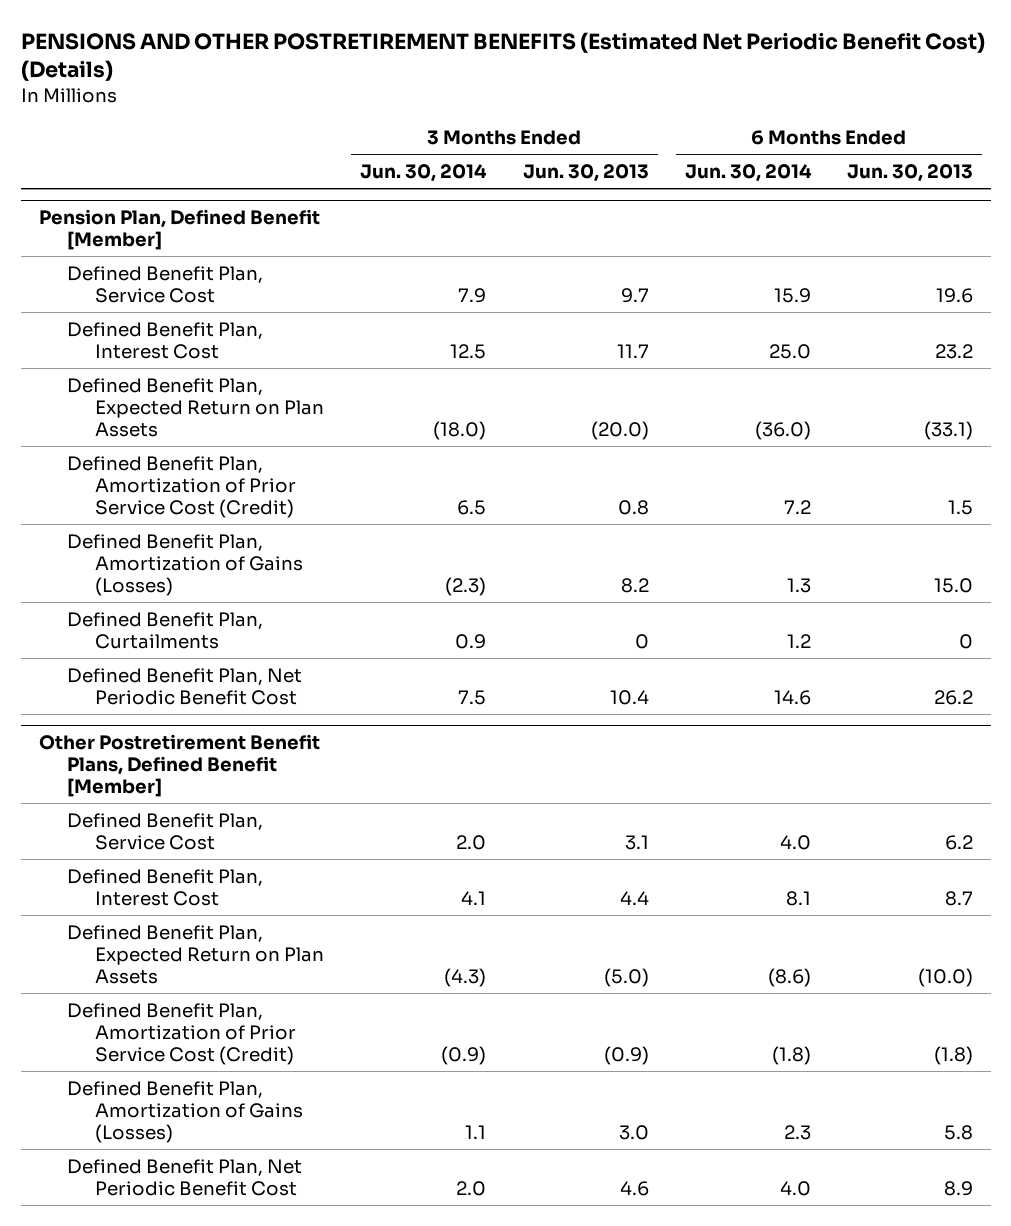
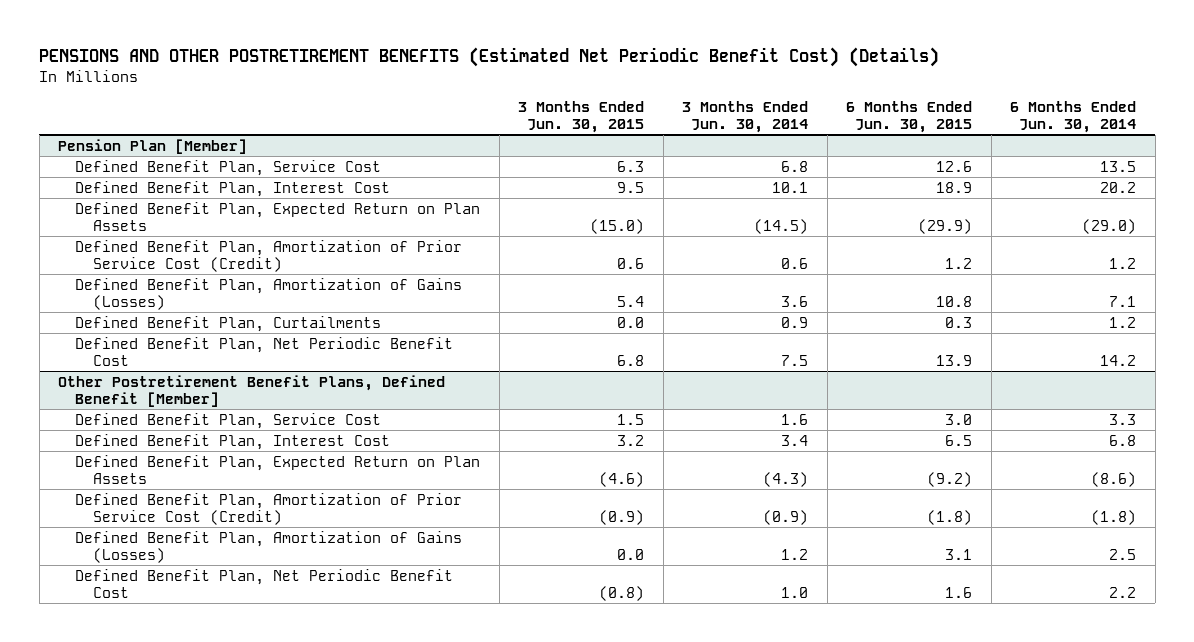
- | 3 Months Ended Jun. 30, 2014 | 3 Months Ended Jun. 30, 2013 | 6 Months Ended Jun. 30, 2014 | 6 Months Ended Jun. 30, 2013
+ | 3 Months Ended Jun. 30, 2015 | 3 Months Ended Jun. 30, 2014 | 6 Months Ended Jun. 30, 2015 | 6 Months Ended Jun. 30, 2014
- Pension Plan, Defined Benefit [Member]
- Defined Benefit Plan, Service Cost | 7.9 | 9.7 | 15.9 | 19.6
- Defined Benefit Plan, Interest Cost | 12.5 | 11.7 | 25.0 | 23.2
- Defined Benefit Plan, Expected Return on Plan Assets | (18.0) | (20.0) | (36.0) | (33.1)
- Defined Benefit Plan, Amortization of Prior Service Cost (Credit) | 6.5 | 0.8 | 7.2 | 1.5
- Defined Benefit Plan, Amortization of Gains (Losses) | (2.3) | 8.2 | 1.3 | 15.0
+ Pension Plan [Member]
+ Defined Benefit Plan, Service Cost | 6.3 | 6.8 | 12.6 | 13.5
+ Defined Benefit Plan, Interest Cost | 9.5 | 10.1 | 18.9 | 20.2
+ Defined Benefit Plan, Expected Return on Plan Assets | (15.0) | (14.5) | (29.9) | (29.0)
+ Defined Benefit Plan, Amortization of Prior Service Cost (Credit) | 0.6 | 0.6 | 1.2 | 1.2
+ Defined Benefit Plan, Amortization of Gains (Losses) | 5.4 | 3.6 | 10.8 | 7.1
- Defined Benefit Plan, Net Periodic Benefit Cost | 7.5 | 10.4 | 14.6 | 26.2
+ Defined Benefit Plan, Net Periodic Benefit Cost | 6.8 | 7.5 | 13.9 | 14.2
@ Other Postretirement Benefit Plans, Defined Benefit [Member]
- Defined Benefit Plan, Service Cost | 2.0 | 3.1 | 4.0 | 6.2
- Defined Benefit Plan, Interest Cost | 4.1 | 4.4 | 8.1 | 8.7
+ Defined Benefit Plan, Service Cost | 1.5 | 1.6 | 3.0 | 3.3
+ Defined Benefit Plan, Interest Cost | 3.2 | 3.4 | 6.5 | 6.8
- Defined Benefit Plan, Amortization of Gains (Losses) | 1.1 | 3.0 | 2.3 | 5.8
- Defined Benefit Plan, Net Periodic Benefit Cost | 2.0 | 4.6 | 4.0 | 8.9
+ Defined Benefit Plan, Amortization of Gains (Losses) | 0.0 | 1.2 | 3.1 | 2.5
+ Defined Benefit Plan, Net Periodic Benefit Cost | (0.8) | 1.0 | 1.6 | 2.2

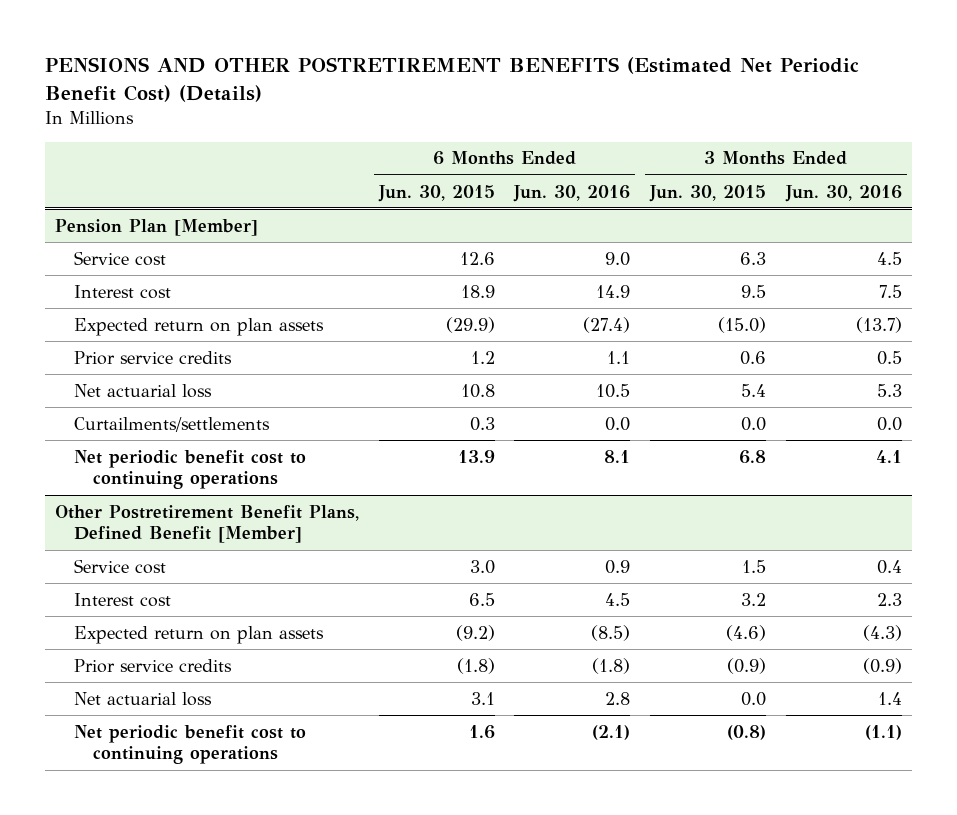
- | 3 Months Ended Jun. 30, 2015 | 3 Months Ended Jun. 30, 2014 | 6 Months Ended Jun. 30, 2015 | 6 Months Ended Jun. 30, 2014
+ | 6 Months Ended Jun. 30, 2015 | 6 Months Ended Jun. 30, 2016 | 3 Months Ended Jun. 30, 2015 | 3 Months Ended Jun. 30, 2016
@ Pension Plan [Member]
- Defined Benefit Plan, Service Cost | 6.3 | 6.8 | 12.6 | 13.5
- Defined Benefit Plan, Interest Cost | 9.5 | 10.1 | 18.9 | 20.2
- Defined Benefit Plan, Expected Return on Plan Assets | (15.0) | (14.5) | (29.9) | (29.0)
- Defined Benefit Plan, Amortization of Prior Service Cost (Credit) | 0.6 | 0.6 | 1.2 | 1.2
- Defined Benefit Plan, Amortization of Gains (Losses) | 5.4 | 3.6 | 10.8 | 7.1
- Defined Benefit Plan, Curtailments | 0.0 | 0.9 | 0.3 | 1.2
- Defined Benefit Plan, Net Periodic Benefit Cost | 6.8 | 7.5 | 13.9 | 14.2
+ Service cost | 12.6 | 9.0 | 6.3 | 4.5
+ Interest cost | 18.9 | 14.9 | 9.5 | 7.5
+ Expected return on plan assets | (29.9) | (27.4) | (15.0) | (13.7)
+ Prior service credits | 1.2 | 1.1 | 0.6 | 0.5
+ Net actuarial loss | 10.8 | 10.5 | 5.4 | 5.3
+ Curtailments/settlements | 0.3 | 0.0 | 0.0 | 0.0
+ Net periodic benefit cost to continuing operations | 13.9 | 8.1 | 6.8 | 4.1
@ Other Postretirement Benefit Plans, Defined Benefit [Member]
- Defined Benefit Plan, Service Cost | 1.5 | 1.6 | 3.0 | 3.3
- Defined Benefit Plan, Interest Cost | 3.2 | 3.4 | 6.5 | 6.8
- Defined Benefit Plan, Expected Return on Plan Assets | (4.6) | (4.3) | (9.2) | (8.6)
- Defined Benefit Plan, Amortization of Prior Service Cost (Credit) | (0.9) | (0.9) | (1.8) | (1.8)
- Defined Benefit Plan, Amortization of Gains (Losses) | 0.0 | 1.2 | 3.1 | 2.5
- Defined Benefit Plan, Net Periodic Benefit Cost | (0.8) | 1.0 | 1.6 | 2.2
+ Service cost | 3.0 | 0.9 | 1.5 | 0.4
+ Interest cost | 6.5 | 4.5 | 3.2 | 2.3
+ Expected return on plan assets | (9.2) | (8.5) | (4.6) | (4.3)
+ Prior service credits | (1.8) | (1.8) | (0.9) | (0.9)
+ Net actuarial loss | 3.1 | 2.8 | 0.0 | 1.4
+ Net periodic benefit cost to continuing operations | 1.6 | (2.1) | (0.8) | (1.1)

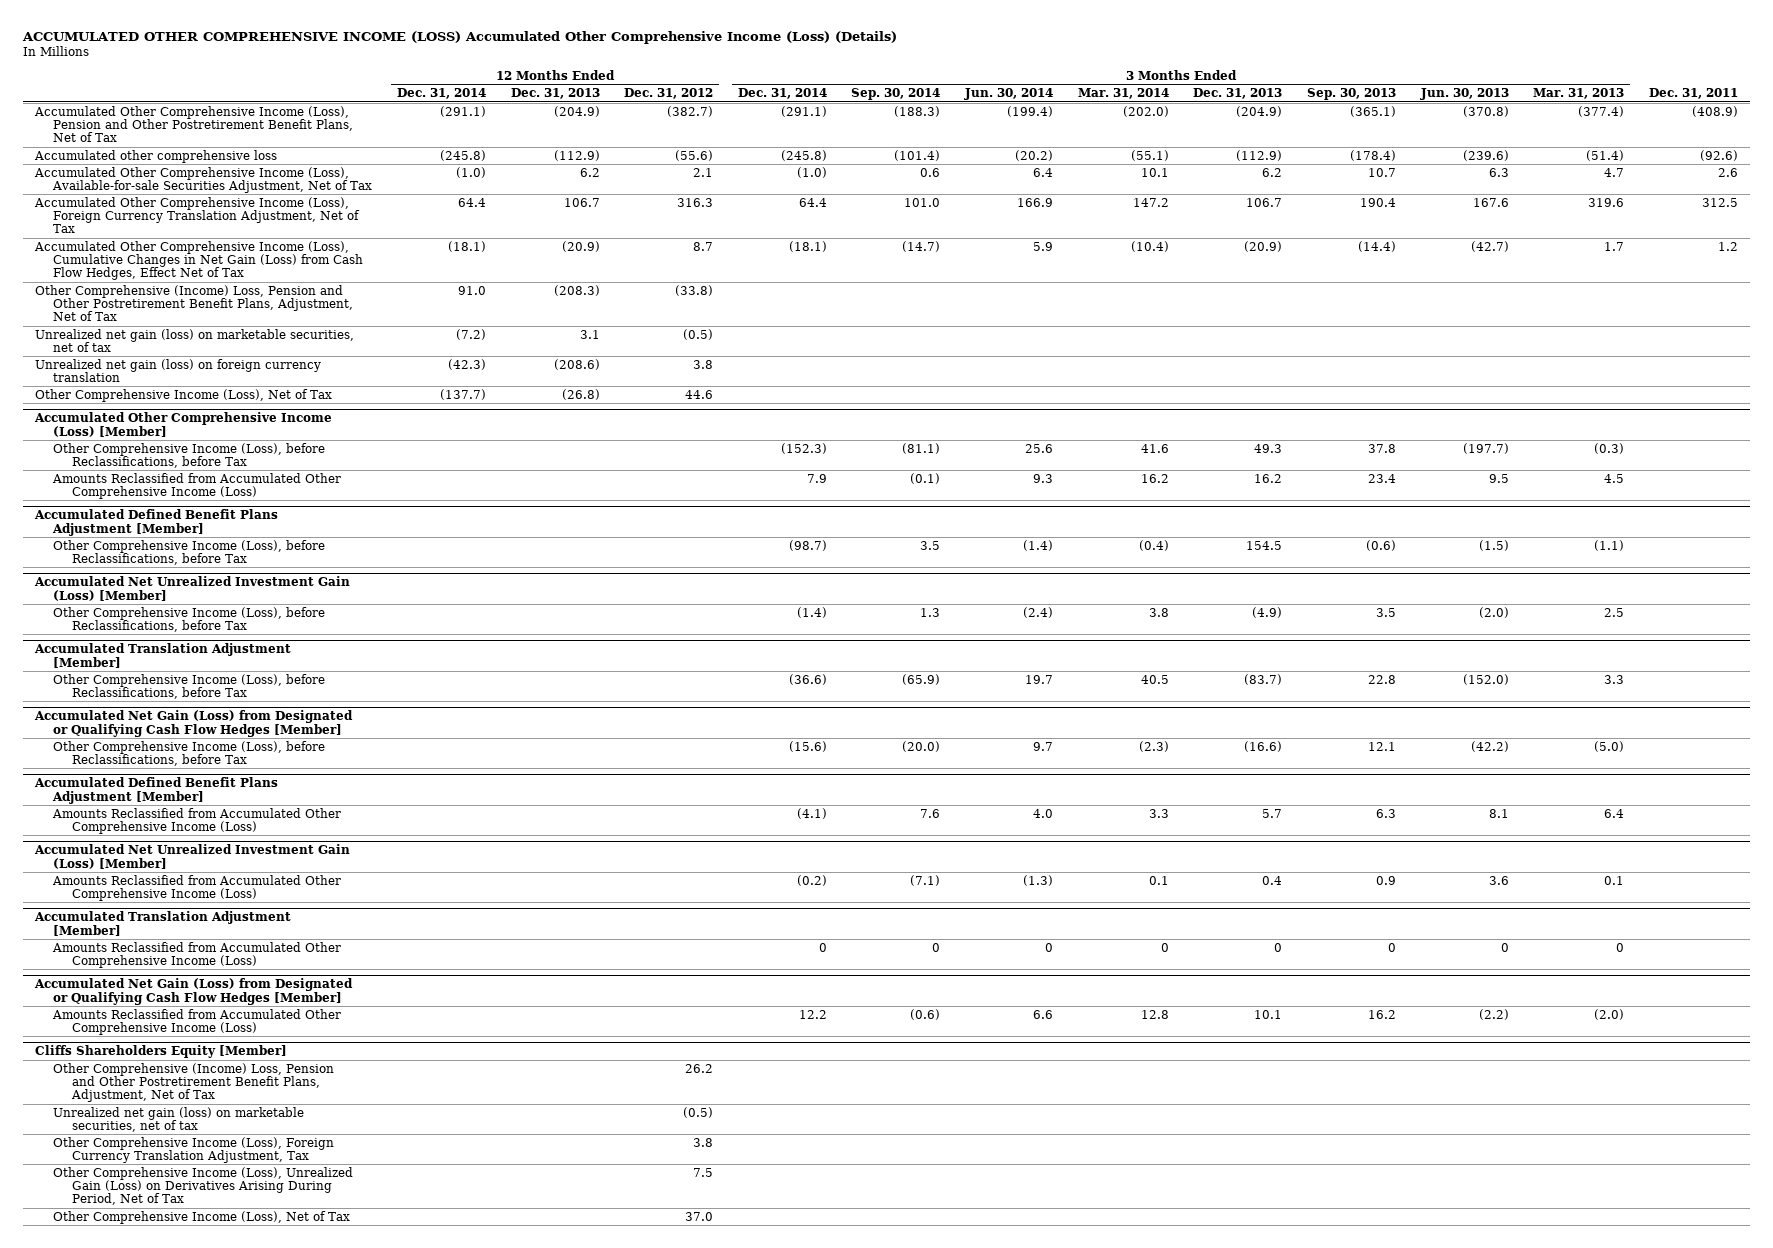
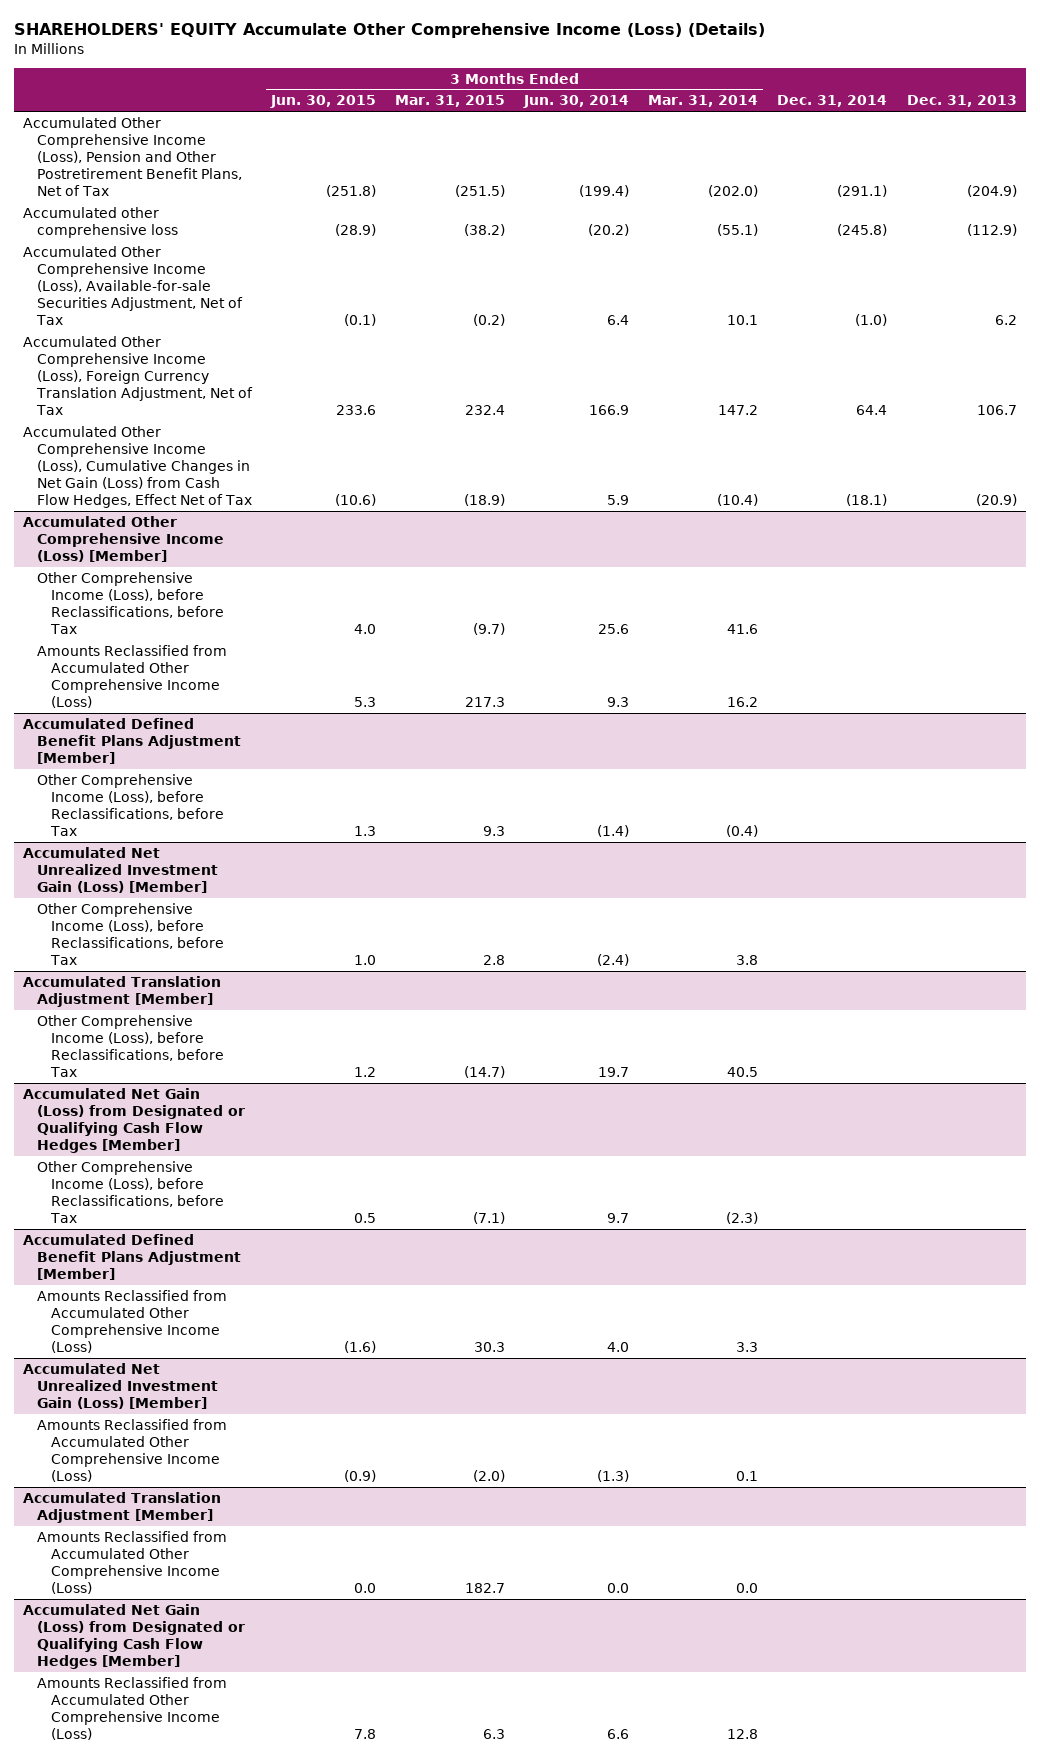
- ACCUMULATED OTHER COMPREHENSIVE INCOME (LOSS) Accumulated Other Comprehensive Income (Loss) (Details)
+ SHAREHOLDERS' EQUITY Accumulate Other Comprehensive Income (Loss) (Details)
- | 12 Months Ended Dec. 31, 2014 | 12 Months Ended Dec. 31, 2013 | 12 Months Ended Dec. 31, 2012 | 3 Months Ended Dec. 31, 2014 | 3 Months Ended Sep. 30, 2014 | 3 Months Ended Jun. 30, 2014 | 3 Months Ended Mar. 31, 2014 | 3 Months Ended Dec. 31, 2013 | 3 Months Ended Sep. 30, 2013 | 3 Months Ended Jun. 30, 2013 | 3 Months Ended Mar. 31, 2013 | Dec. 31, 2011
+ | 3 Months Ended Jun. 30, 2015 | 3 Months Ended Mar. 31, 2015 | 3 Months Ended Jun. 30, 2014 | 3 Months Ended Mar. 31, 2014 | Dec. 31, 2014 | Dec. 31, 2013
- Other Comprehensive (Income) Loss, Pension and Other Postretirement Benefit Plans, Adjustment, Net of Tax | 91.0 | (208.3) | (33.8) | | | | | | | | |
- Unrealized net gain (loss) on marketable securities, net of tax | (7.2) | 3.1 | (0.5) | | | | | | | | |
- Unrealized net gain (loss) on foreign currency translation | (42.3) | (208.6) | 3.8 | | | | | | | | |
- Other Comprehensive Income (Loss), Net of Tax | (137.7) | (26.8) | 44.6 | | | | | | | | |
@ Accumulated Translation Adjustment [Member]
- Amounts Reclassified from Accumulated Other Comprehensive Income (Loss) | | | | 0 | 0 | 0 | 0 | 0 | 0 | 0 | 0 |
+ Amounts Reclassified from Accumulated Other Comprehensive Income (Loss) | 0.0 | 182.7 | 0.0 | 0.0 | |
- Cliffs Shareholders Equity [Member]
- Other Comprehensive (Income) Loss, Pension and Other Postretirement Benefit Plans, Adjustment, Net of Tax | | | 26.2 | | | | | | | | |
- Unrealized net gain (loss) on marketable securities, net of tax | | | (0.5) | | | | | | | | |
- Other Comprehensive Income (Loss), Foreign Currency Translation Adjustment, Tax | | | 3.8 | | | | | | | | |
- Other Comprehensive Income (Loss), Unrealized Gain (Loss) on Derivatives Arising During Period, Net of Tax | | | 7.5 | | | | | | | | |
- Other Comprehensive Income (Loss), Net of Tax | | | 37.0 | | | | | | | | |

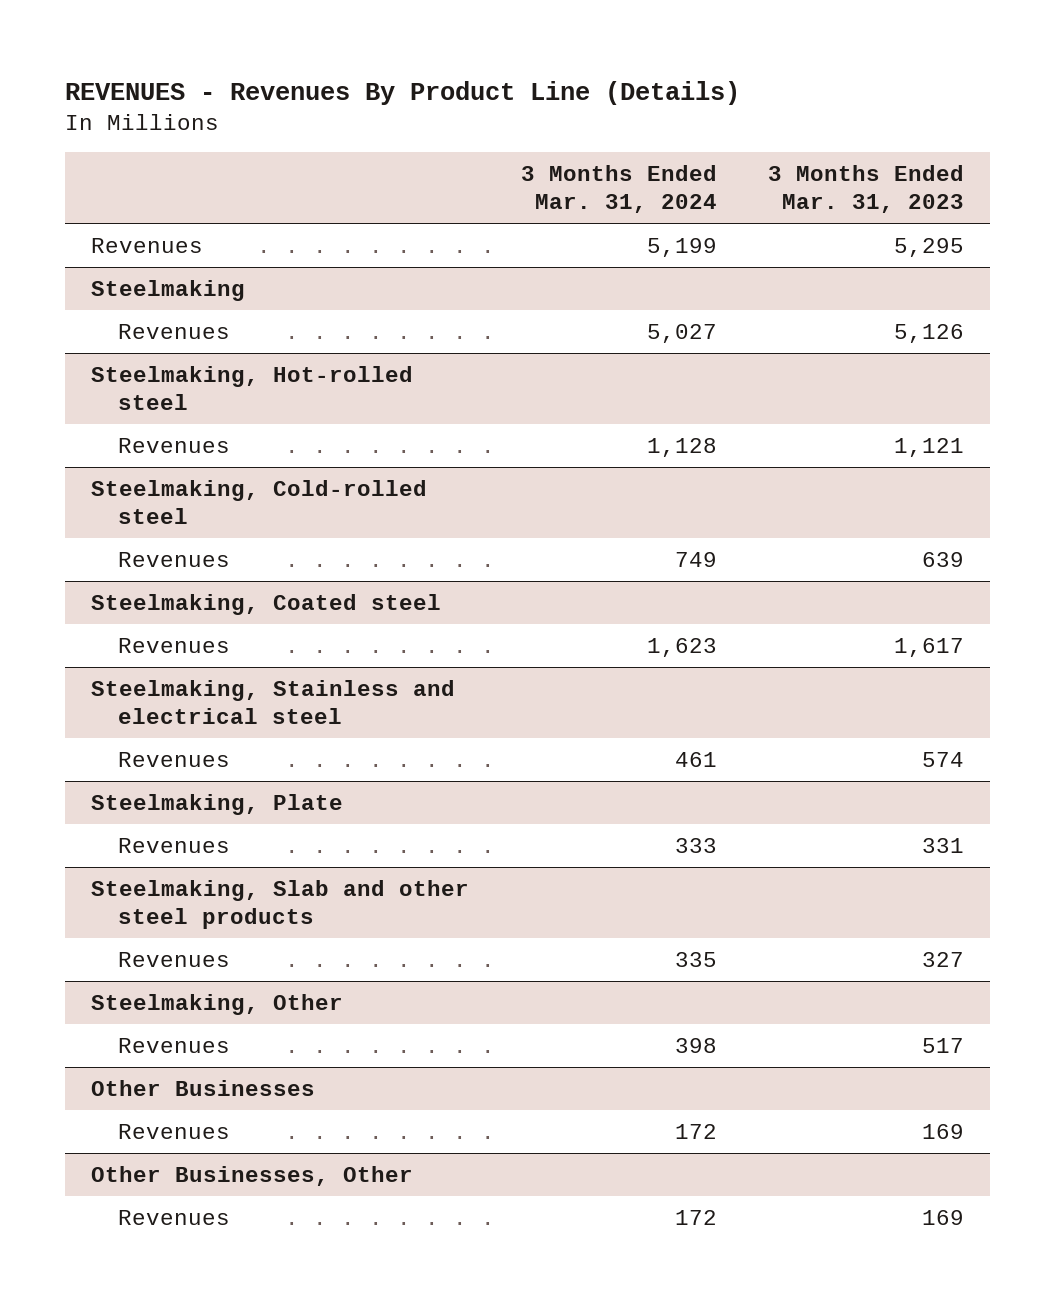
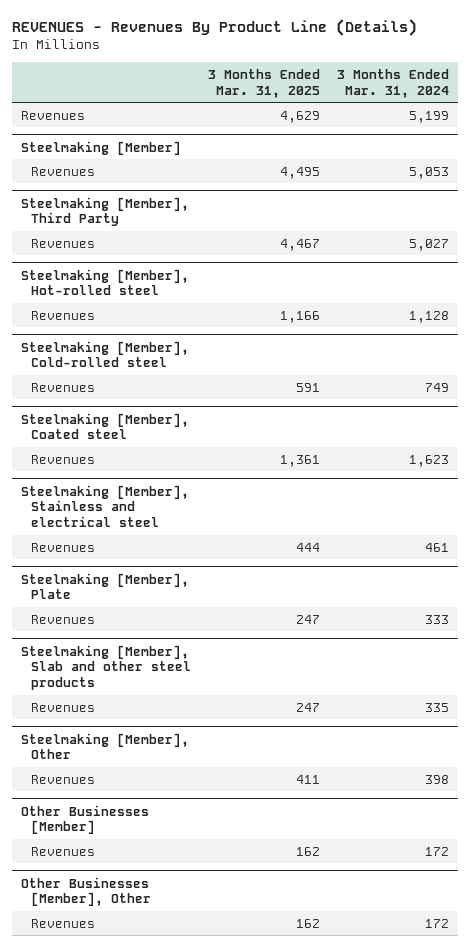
- | 3 Months Ended Mar. 31, 2024 | 3 Months Ended Mar. 31, 2023
+ | 3 Months Ended Mar. 31, 2025 | 3 Months Ended Mar. 31, 2024
- Steelmaking
+ Steelmaking [Member]
+ Revenues | 4,495 | 5,053
+ Steelmaking [Member], Third Party
- Steelmaking, Hot-rolled steel
+ Steelmaking [Member], Hot-rolled steel
- Steelmaking, Cold-rolled steel
+ Steelmaking [Member], Cold-rolled steel
- Steelmaking, Coated steel
+ Steelmaking [Member], Coated steel
- Steelmaking, Stainless and electrical steel
+ Steelmaking [Member], Stainless and electrical steel
- Steelmaking, Plate
+ Steelmaking [Member], Plate
- Steelmaking, Slab and other steel products
+ Steelmaking [Member], Slab and other steel products
- Steelmaking, Other
+ Steelmaking [Member], Other
- Other Businesses
+ Other Businesses [Member]
- Other Businesses, Other
+ Other Businesses [Member], Other

